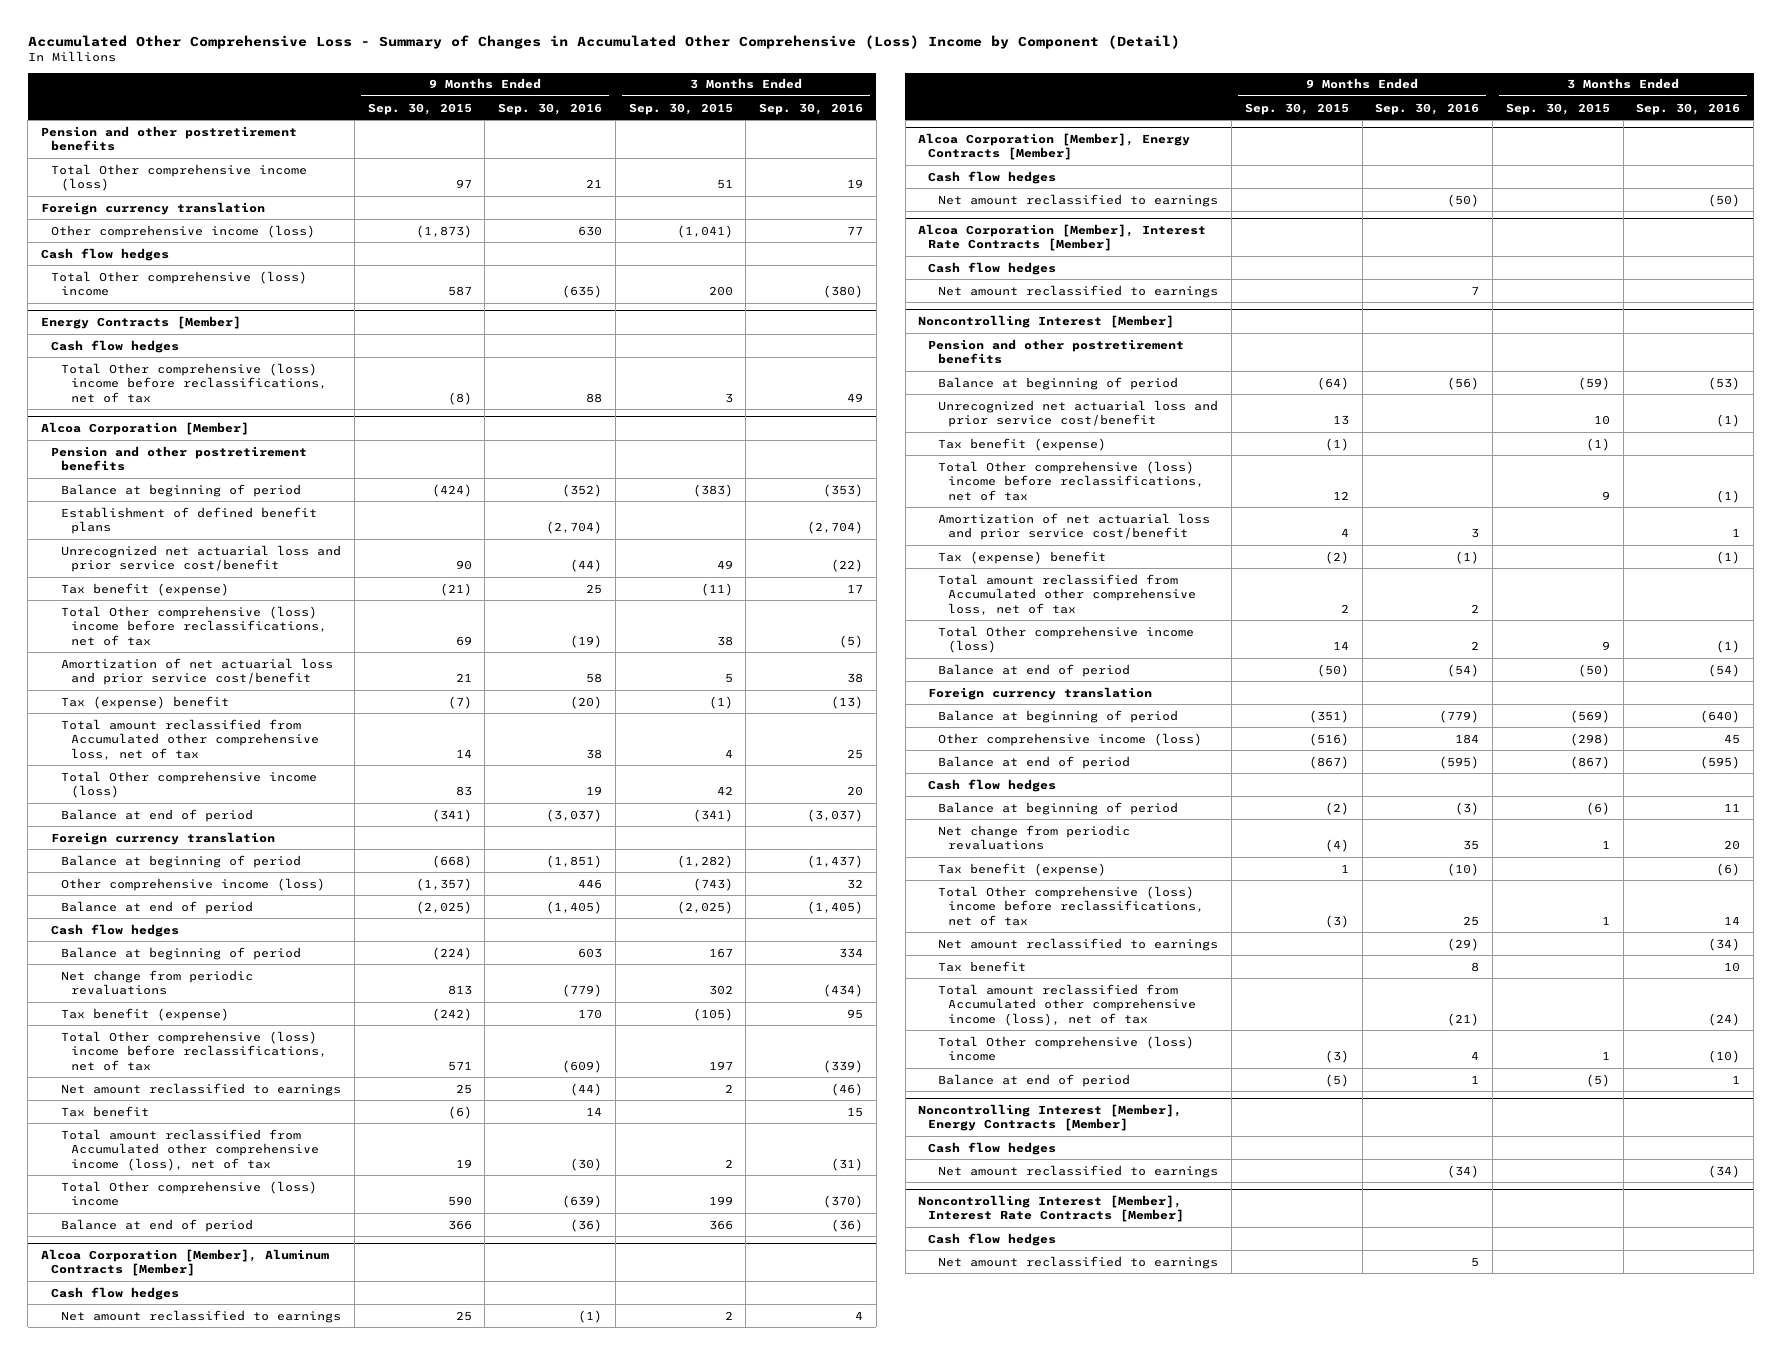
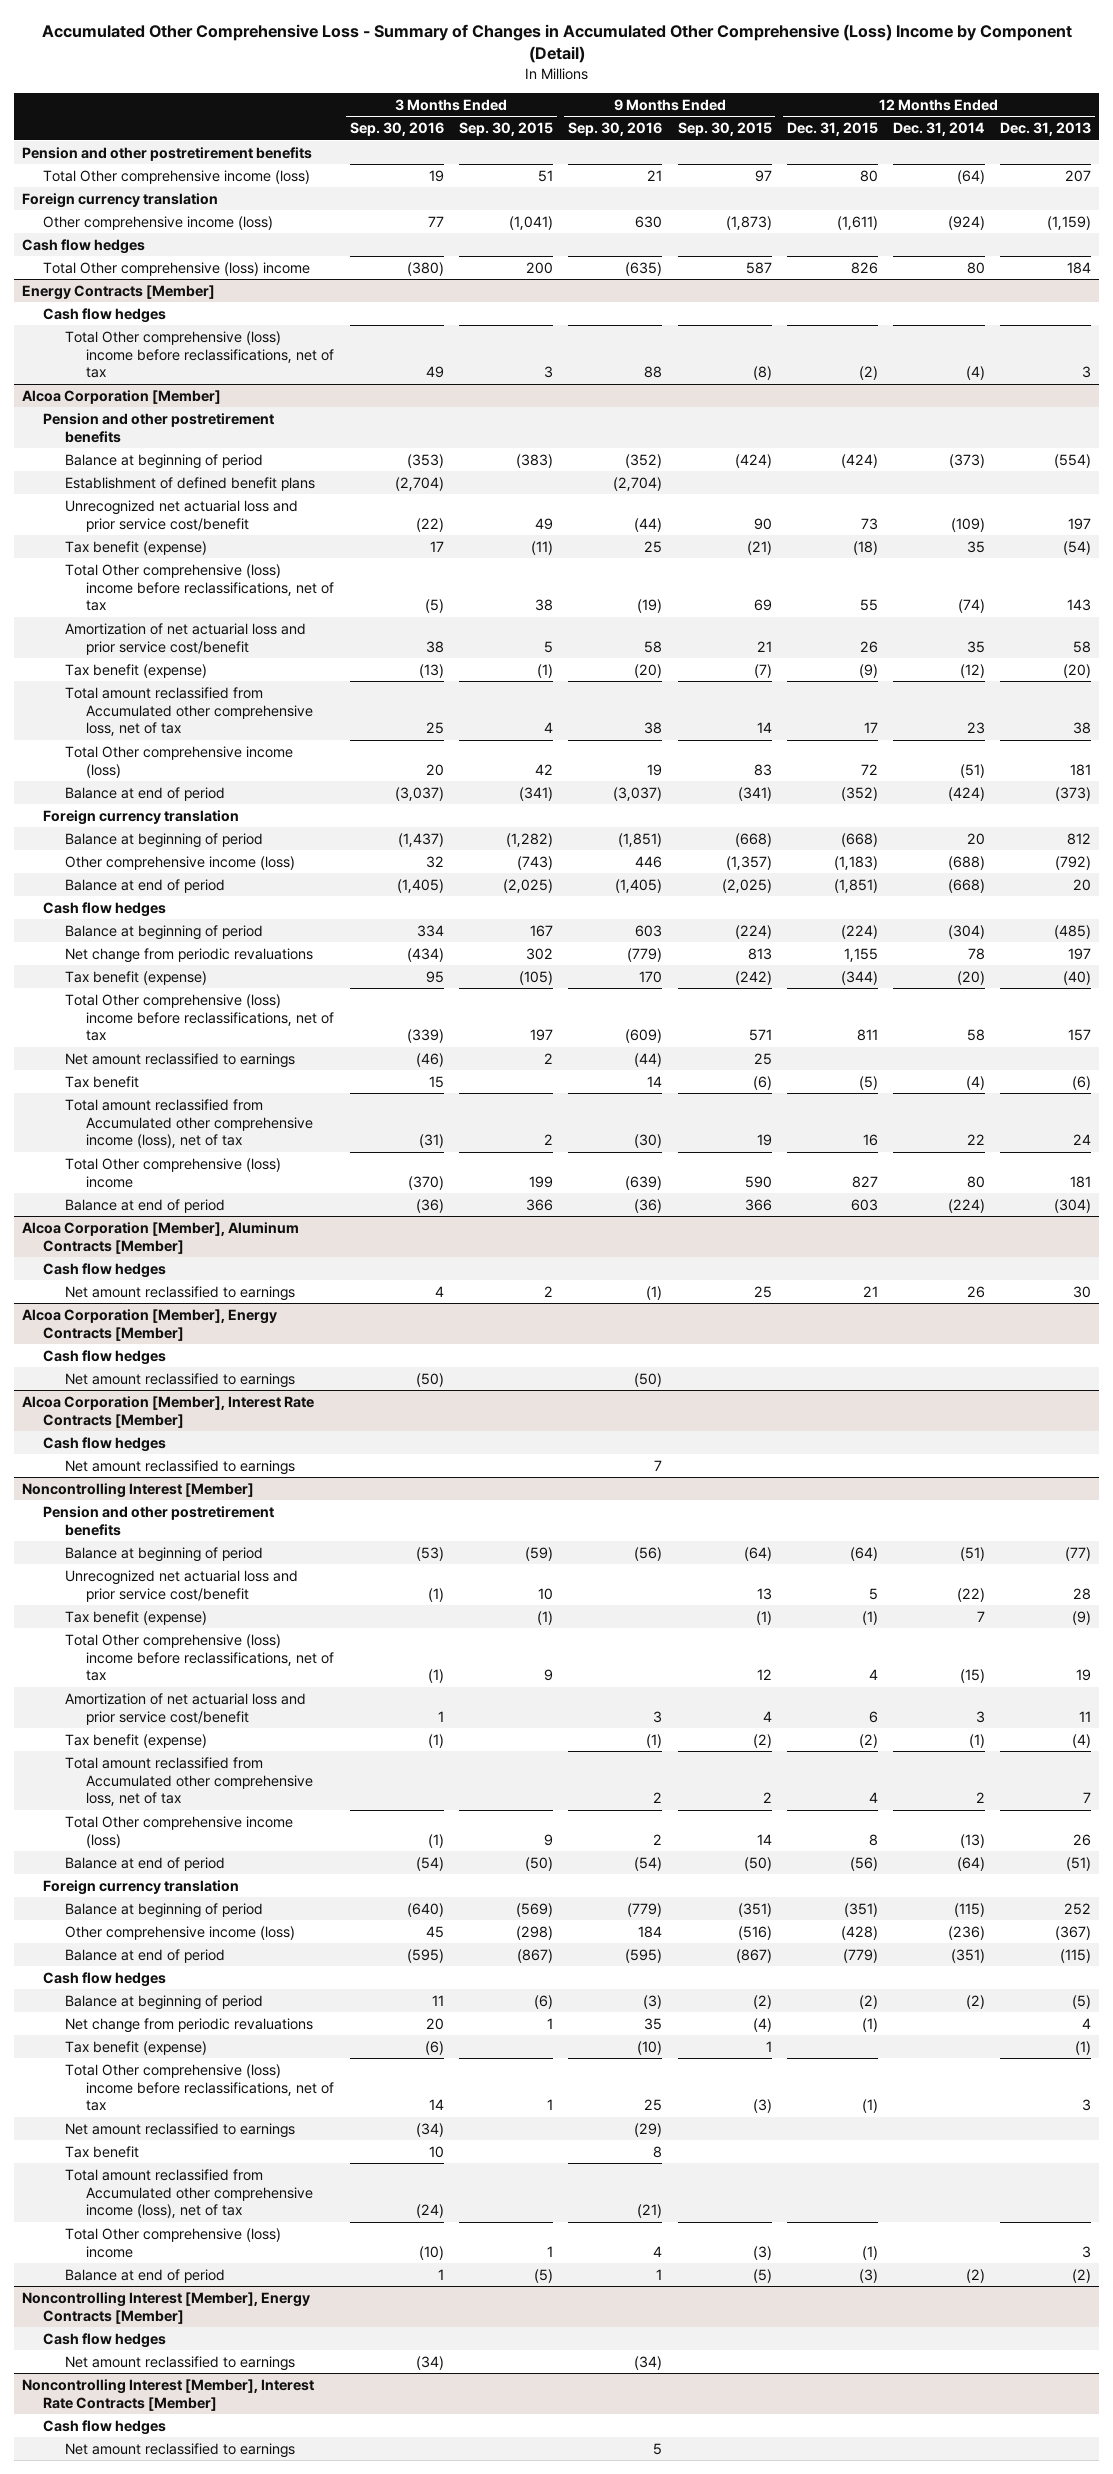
- | 9 Months Ended Sep. 30, 2015 | 9 Months Ended Sep. 30, 2016 | 3 Months Ended Sep. 30, 2015 | 3 Months Ended Sep. 30, 2016
+ | 3 Months Ended Sep. 30, 2016 | 3 Months Ended Sep. 30, 2015 | 9 Months Ended Sep. 30, 2016 | 9 Months Ended Sep. 30, 2015 | 12 Months Ended Dec. 31, 2015 | 12 Months Ended Dec. 31, 2014 | 12 Months Ended Dec. 31, 2013
@ Alcoa Corporation [Member]
- Tax (expense) benefit | (7) | (20) | (1) | (13)
+ Tax benefit (expense) | (13) | (1) | (20) | (7) | (9) | (12) | (20)
@ Noncontrolling Interest [Member]
- Tax (expense) benefit | (2) | (1) | | (1)
+ Tax benefit (expense) | (1) | | (1) | (2) | (2) | (1) | (4)

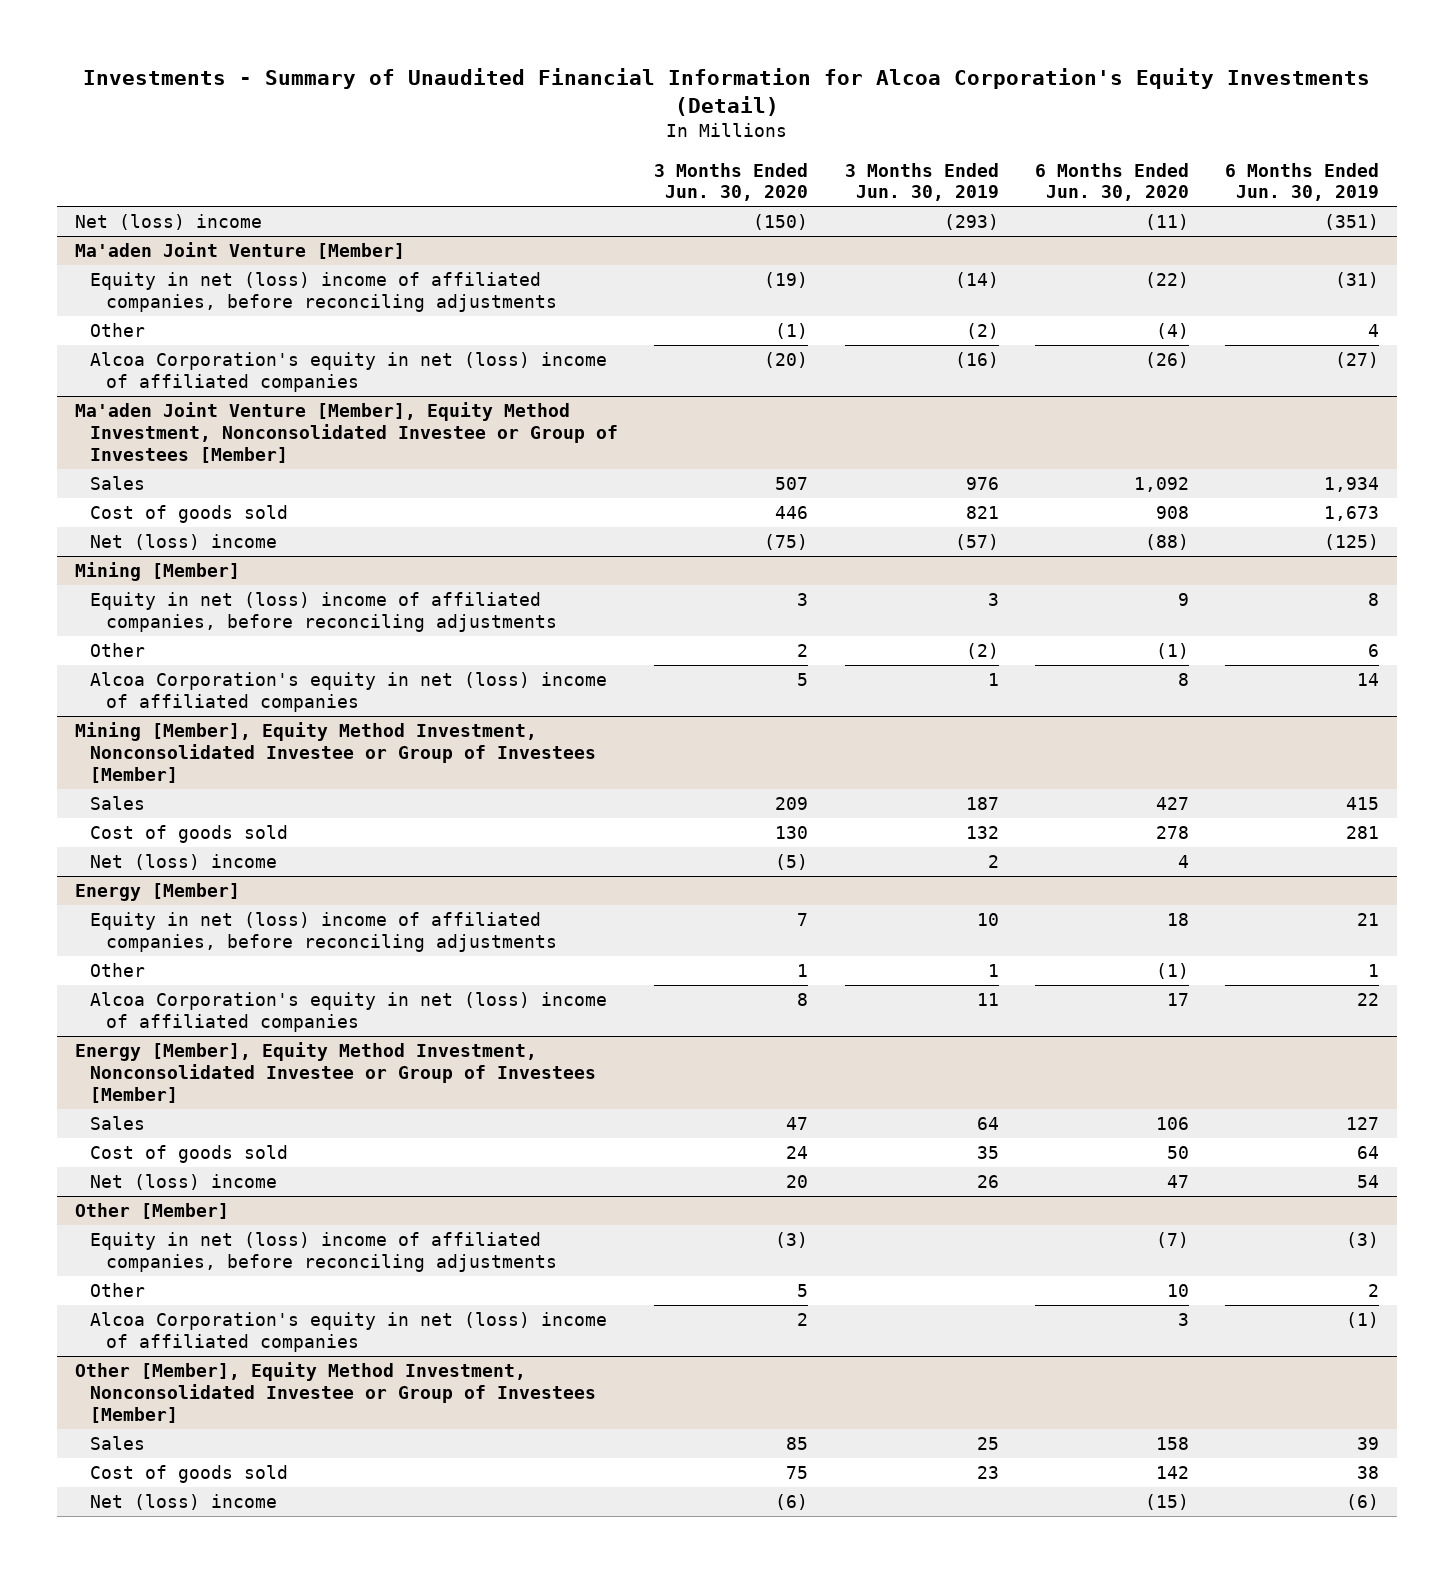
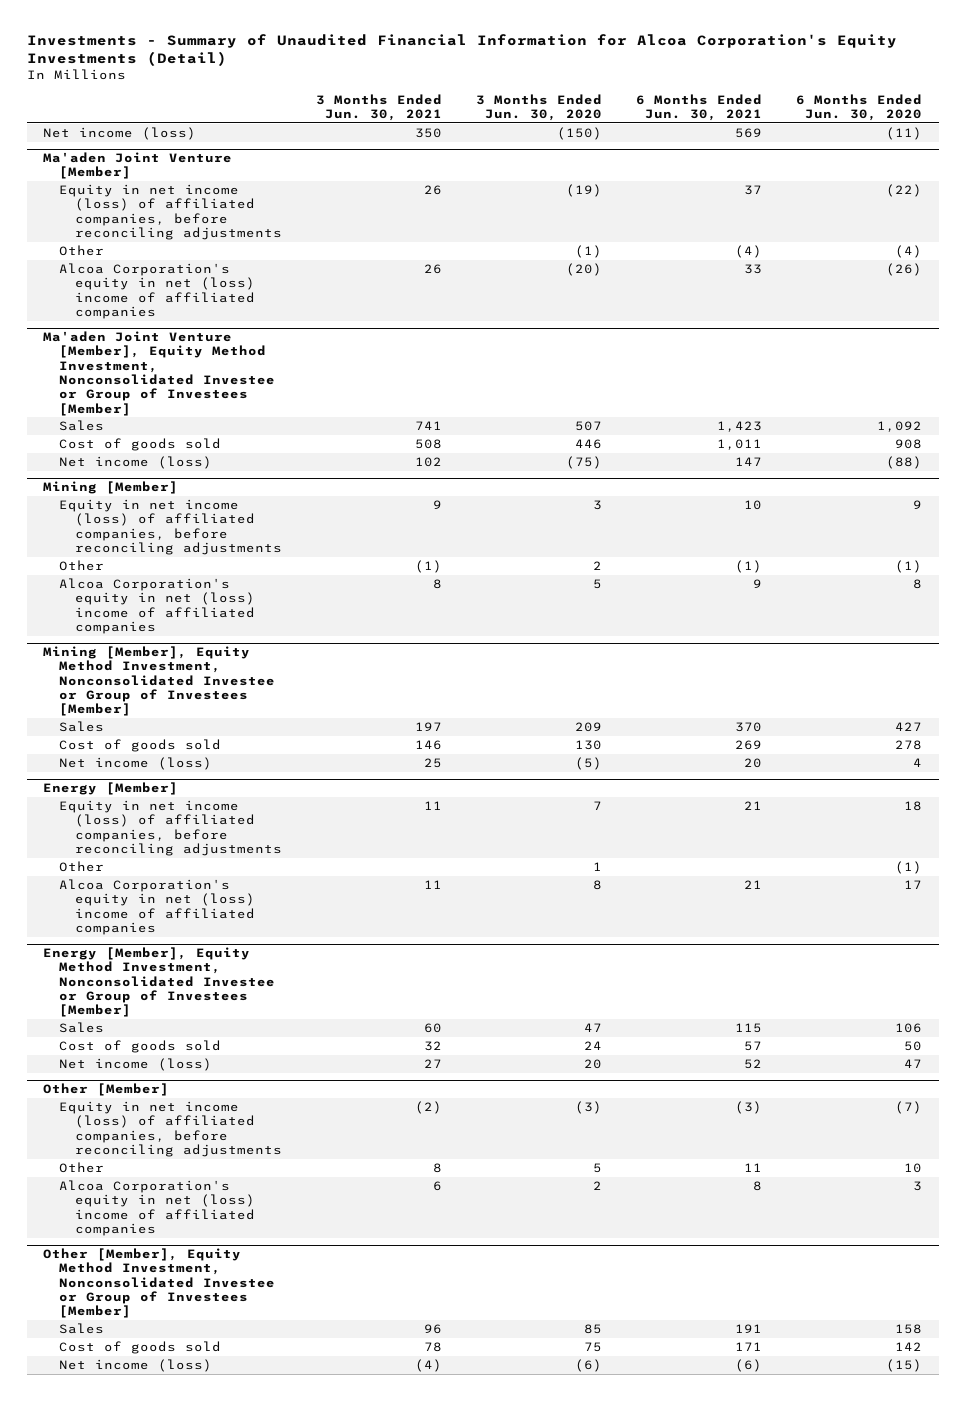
- | 3 Months Ended Jun. 30, 2020 | 3 Months Ended Jun. 30, 2019 | 6 Months Ended Jun. 30, 2020 | 6 Months Ended Jun. 30, 2019
+ | 3 Months Ended Jun. 30, 2021 | 3 Months Ended Jun. 30, 2020 | 6 Months Ended Jun. 30, 2021 | 6 Months Ended Jun. 30, 2020
- Net (loss) income | (150) | (293) | (11) | (351)
+ Net income (loss) | 350 | (150) | 569 | (11)
@ Ma'aden Joint Venture [Member]
- Equity in net (loss) income of affiliated companies, before reconciling adjustments | (19) | (14) | (22) | (31)
+ Equity in net income (loss) of affiliated companies, before reconciling adjustments | 26 | (19) | 37 | (22)
@ Ma'aden Joint Venture [Member], Equity Method Investment, Nonconsolidated Investee or Group of Investees [Member]
- Net (loss) income | (75) | (57) | (88) | (125)
+ Net income (loss) | 102 | (75) | 147 | (88)
@ Mining [Member]
- Equity in net (loss) income of affiliated companies, before reconciling adjustments | 3 | 3 | 9 | 8
+ Equity in net income (loss) of affiliated companies, before reconciling adjustments | 9 | 3 | 10 | 9
@ Mining [Member], Equity Method Investment, Nonconsolidated Investee or Group of Investees [Member]
- Net (loss) income | (5) | 2 | 4 |
+ Net income (loss) | 25 | (5) | 20 | 4
@ Energy [Member]
- Equity in net (loss) income of affiliated companies, before reconciling adjustments | 7 | 10 | 18 | 21
+ Equity in net income (loss) of affiliated companies, before reconciling adjustments | 11 | 7 | 21 | 18
@ Energy [Member], Equity Method Investment, Nonconsolidated Investee or Group of Investees [Member]
- Net (loss) income | 20 | 26 | 47 | 54
+ Net income (loss) | 27 | 20 | 52 | 47
@ Other [Member]
- Equity in net (loss) income of affiliated companies, before reconciling adjustments | (3) | | (7) | (3)
+ Equity in net income (loss) of affiliated companies, before reconciling adjustments | (2) | (3) | (3) | (7)
@ Other [Member], Equity Method Investment, Nonconsolidated Investee or Group of Investees [Member]
- Net (loss) income | (6) | | (15) | (6)
+ Net income (loss) | (4) | (6) | (6) | (15)

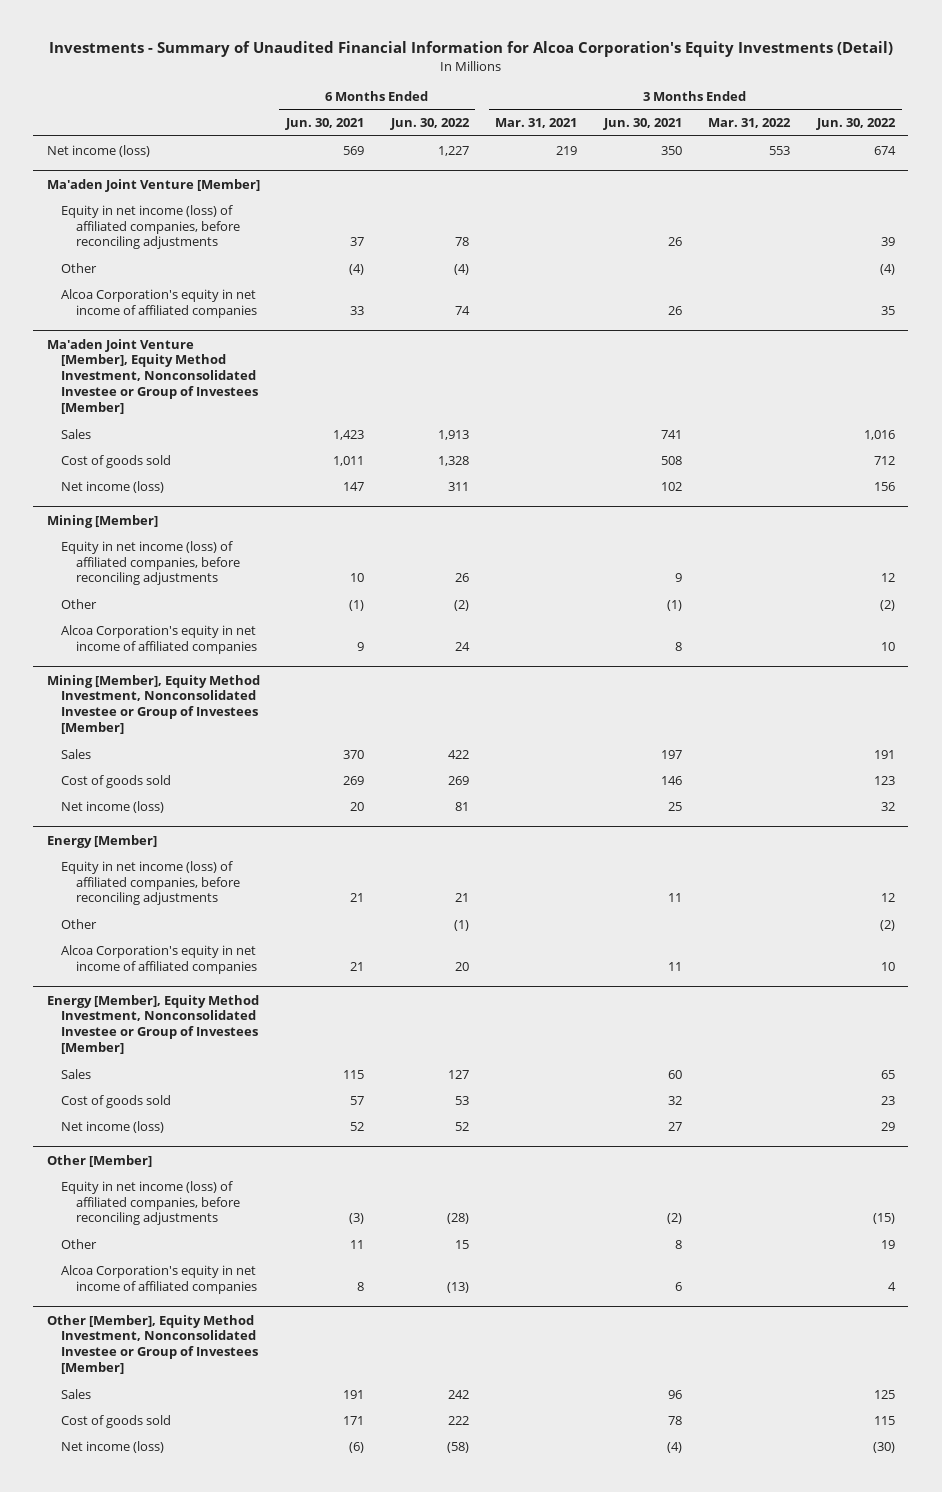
- | 3 Months Ended Jun. 30, 2021 | 3 Months Ended Jun. 30, 2020 | 6 Months Ended Jun. 30, 2021 | 6 Months Ended Jun. 30, 2020
+ | 6 Months Ended Jun. 30, 2021 | 6 Months Ended Jun. 30, 2022 | 3 Months Ended Mar. 31, 2021 | 3 Months Ended Jun. 30, 2021 | 3 Months Ended Mar. 31, 2022 | 3 Months Ended Jun. 30, 2022
@ Ma'aden Joint Venture [Member]
- Alcoa Corporation's equity in net (loss) income of affiliated companies | 26 | (20) | 33 | (26)
+ Alcoa Corporation's equity in net income of affiliated companies | 33 | 74 | | 26 | | 35
@ Mining [Member]
- Alcoa Corporation's equity in net (loss) income of affiliated companies | 8 | 5 | 9 | 8
+ Alcoa Corporation's equity in net income of affiliated companies | 9 | 24 | | 8 | | 10
@ Energy [Member]
- Alcoa Corporation's equity in net (loss) income of affiliated companies | 11 | 8 | 21 | 17
+ Alcoa Corporation's equity in net income of affiliated companies | 21 | 20 | | 11 | | 10
@ Other [Member]
- Alcoa Corporation's equity in net (loss) income of affiliated companies | 6 | 2 | 8 | 3
+ Alcoa Corporation's equity in net income of affiliated companies | 8 | (13) | | 6 | | 4

